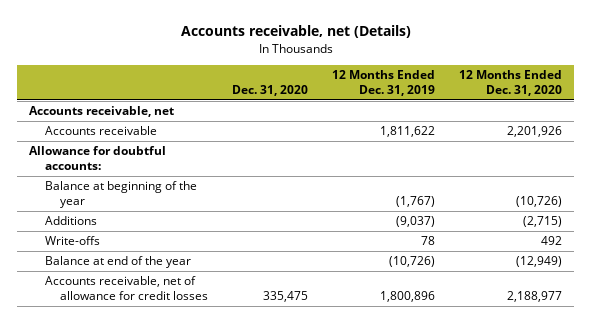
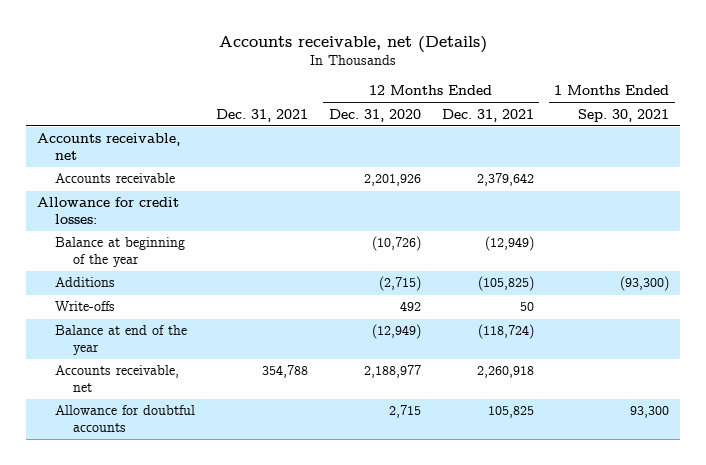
- | Dec. 31, 2020 | 12 Months Ended Dec. 31, 2019 | 12 Months Ended Dec. 31, 2020
+ | Dec. 31, 2021 | 12 Months Ended Dec. 31, 2020 | 12 Months Ended Dec. 31, 2021 | 1 Months Ended Sep. 30, 2021
- Allowance for doubtful accounts:
+ Allowance for credit losses:
- Accounts receivable, net of allowance for credit losses | 335,475 | 1,800,896 | 2,188,977
+ Accounts receivable, net | 354,788 | 2,188,977 | 2,260,918 |
+ Allowance for doubtful accounts | | 2,715 | 105,825 | 93,300

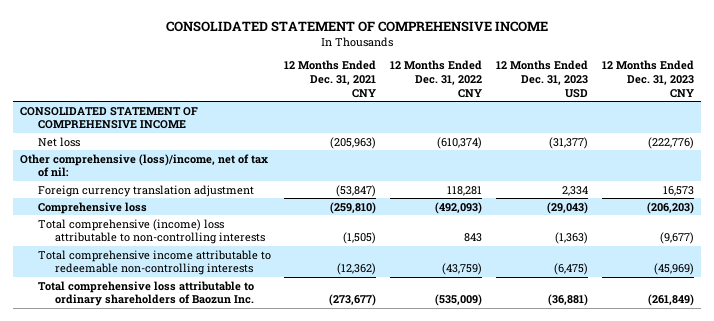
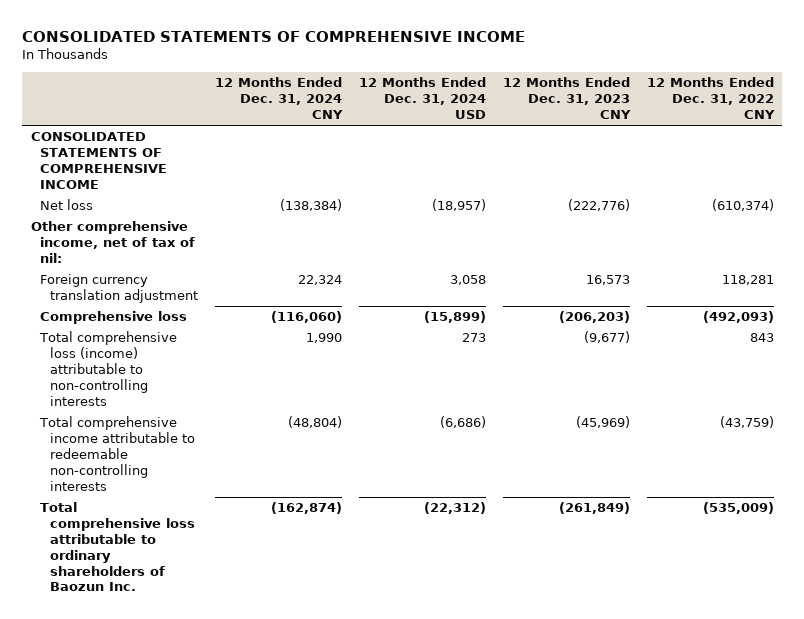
- CONSOLIDATED STATEMENT OF COMPREHENSIVE INCOME
+ CONSOLIDATED STATEMENTS OF COMPREHENSIVE INCOME
- | 12 Months Ended Dec. 31, 2021 CNY | 12 Months Ended Dec. 31, 2022 CNY | 12 Months Ended Dec. 31, 2023 USD | 12 Months Ended Dec. 31, 2023 CNY
+ | 12 Months Ended Dec. 31, 2024 CNY | 12 Months Ended Dec. 31, 2024 USD | 12 Months Ended Dec. 31, 2023 CNY | 12 Months Ended Dec. 31, 2022 CNY
- CONSOLIDATED STATEMENT OF COMPREHENSIVE INCOME
+ CONSOLIDATED STATEMENTS OF COMPREHENSIVE INCOME
- Other comprehensive (loss)/income, net of tax of nil:
+ Other comprehensive income, net of tax of nil:
- Total comprehensive (income) loss attributable to non-controlling interests | (1,505) | 843 | (1,363) | (9,677)
+ Total comprehensive loss (income) attributable to non-controlling interests | 1,990 | 273 | (9,677) | 843

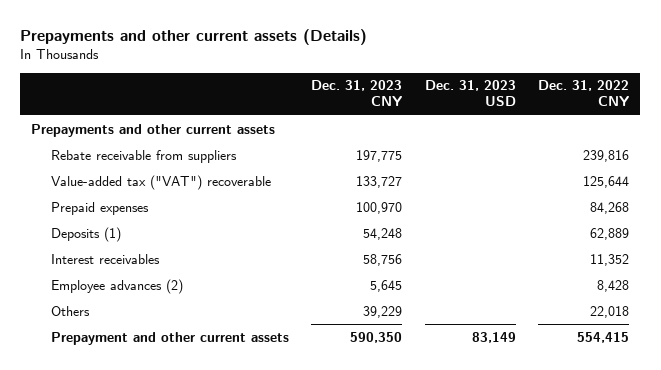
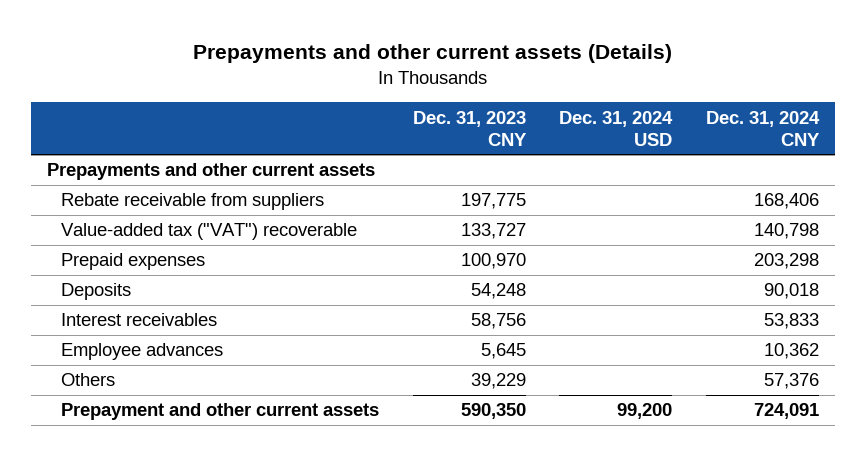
- | Dec. 31, 2023 CNY | Dec. 31, 2023 USD | Dec. 31, 2022 CNY
+ | Dec. 31, 2023 CNY | Dec. 31, 2024 USD | Dec. 31, 2024 CNY
- Deposits (1) | 54,248 | | 62,889
+ Deposits | 54,248 | | 90,018
- Employee advances (2) | 5,645 | | 8,428
+ Employee advances | 5,645 | | 10,362

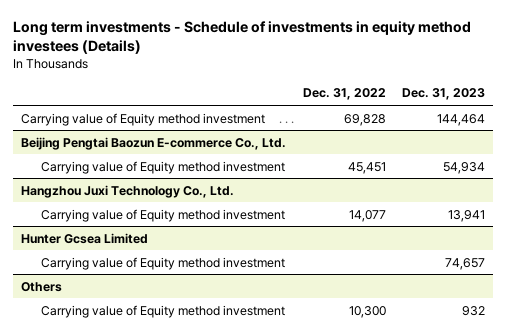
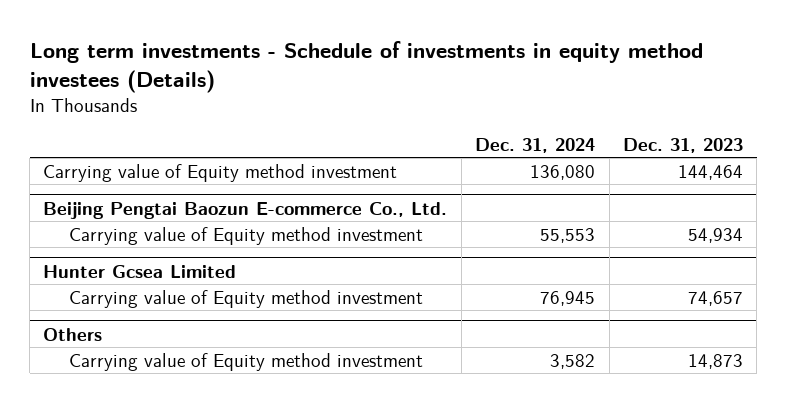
- | Dec. 31, 2022 | Dec. 31, 2023
+ | Dec. 31, 2024 | Dec. 31, 2023
- Hangzhou Juxi Technology Co., Ltd.
- Carrying value of Equity method investment | 14,077 | 13,941
@ Others
- Carrying value of Equity method investment | 10,300 | 932
+ Carrying value of Equity method investment | 3,582 | 14,873

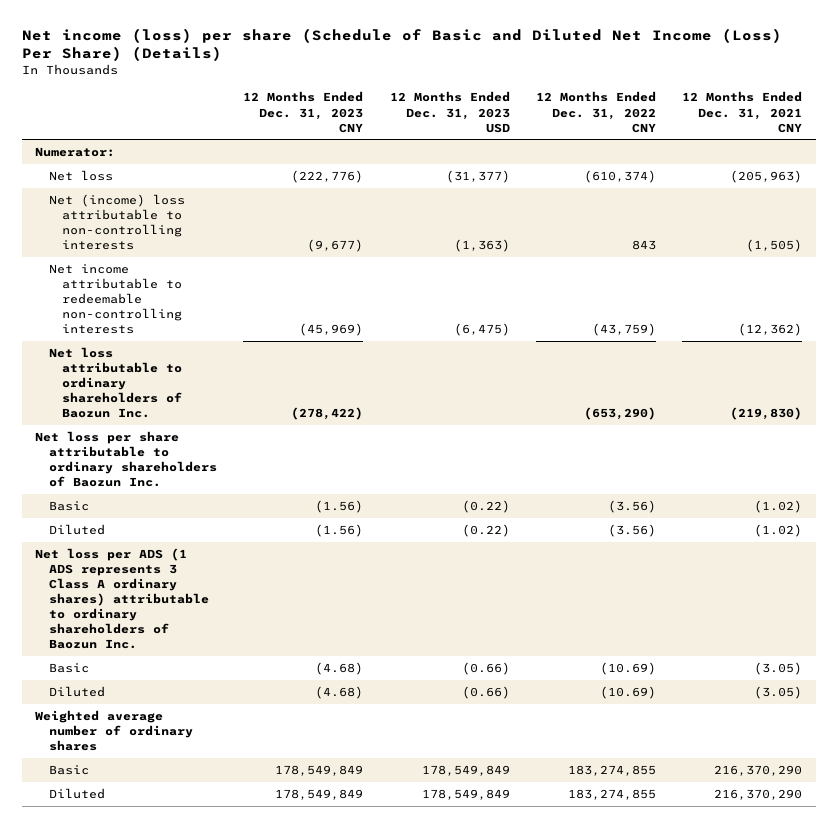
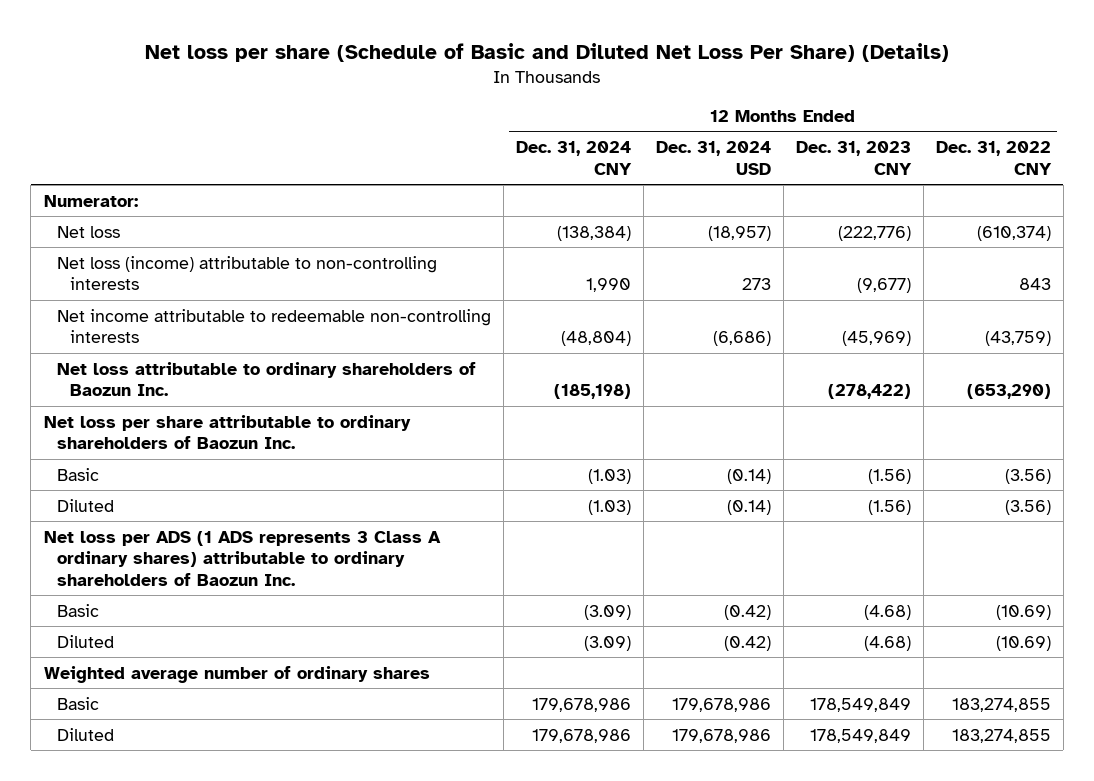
- Net income (loss) per share (Schedule of Basic and Diluted Net Income (Loss) Per Share) (Details)
+ Net loss per share (Schedule of Basic and Diluted Net Loss Per Share) (Details)
- | 12 Months Ended Dec. 31, 2023 CNY | 12 Months Ended Dec. 31, 2023 USD | 12 Months Ended Dec. 31, 2022 CNY | 12 Months Ended Dec. 31, 2021 CNY
+ | 12 Months Ended Dec. 31, 2024 CNY | 12 Months Ended Dec. 31, 2024 USD | 12 Months Ended Dec. 31, 2023 CNY | 12 Months Ended Dec. 31, 2022 CNY
- Net (income) loss attributable to non-controlling interests | (9,677) | (1,363) | 843 | (1,505)
+ Net loss (income) attributable to non-controlling interests | 1,990 | 273 | (9,677) | 843

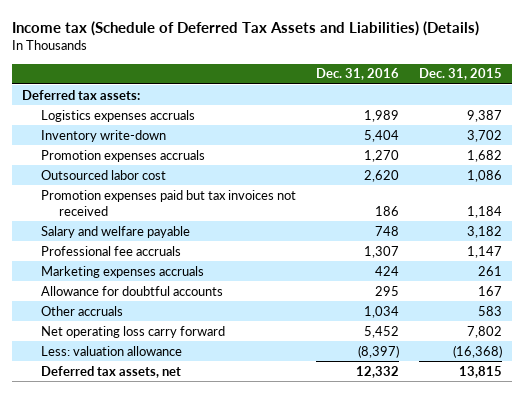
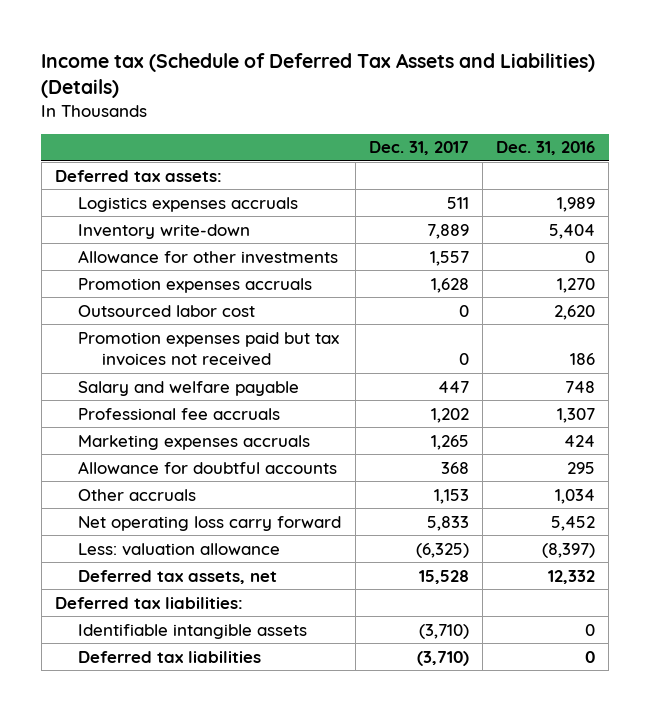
- | Dec. 31, 2016 | Dec. 31, 2015
+ | Dec. 31, 2017 | Dec. 31, 2016
+ Allowance for other investments | 1,557 | 0
+ Deferred tax liabilities:
+ Identifiable intangible assets | (3,710) | 0
+ Deferred tax liabilities | (3,710) | 0

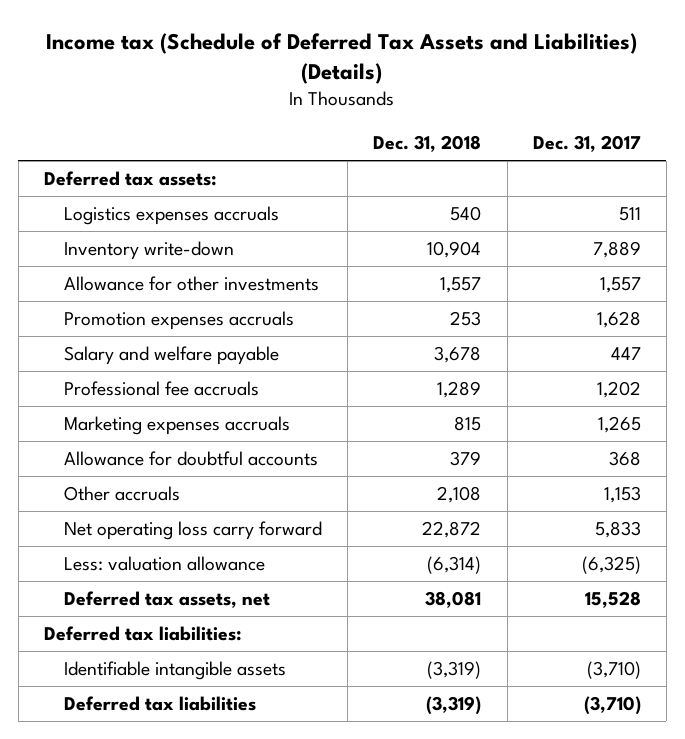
- | Dec. 31, 2017 | Dec. 31, 2016
+ | Dec. 31, 2018 | Dec. 31, 2017
- Outsourced labor cost | 0 | 2,620
- Promotion expenses paid but tax invoices not received | 0 | 186

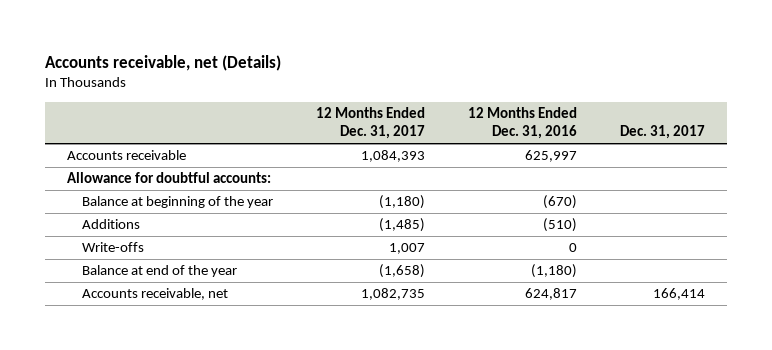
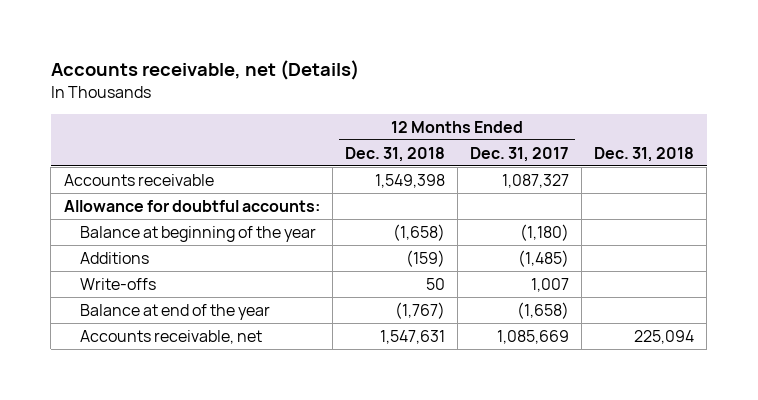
- | 12 Months Ended Dec. 31, 2017 | 12 Months Ended Dec. 31, 2016 | Dec. 31, 2017
+ | 12 Months Ended Dec. 31, 2018 | 12 Months Ended Dec. 31, 2017 | Dec. 31, 2018
- Accounts receivable | 1,084,393 | 625,997 |
+ Accounts receivable | 1,549,398 | 1,087,327 |
- Accounts receivable, net | 1,082,735 | 624,817 | 166,414
+ Accounts receivable, net | 1,547,631 | 1,085,669 | 225,094

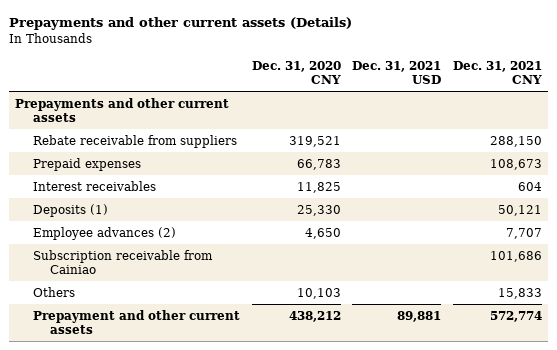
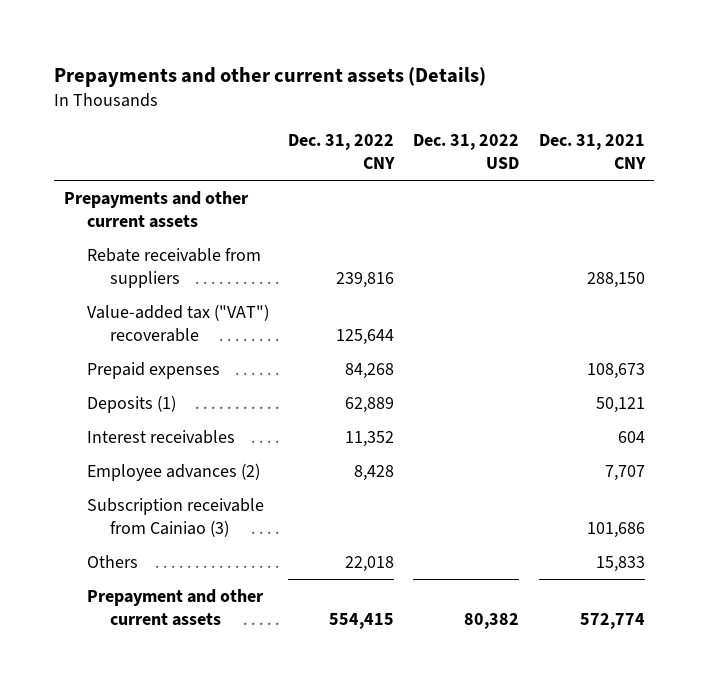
- | Dec. 31, 2020 CNY | Dec. 31, 2021 USD | Dec. 31, 2021 CNY
+ | Dec. 31, 2022 CNY | Dec. 31, 2022 USD | Dec. 31, 2021 CNY
+ Value-added tax ("VAT") recoverable | 125,644 | |
moved down: Interest receivables | 11,352 | | 604
- Subscription receivable from Cainiao | | | 101,686
+ Subscription receivable from Cainiao (3) | | | 101,686

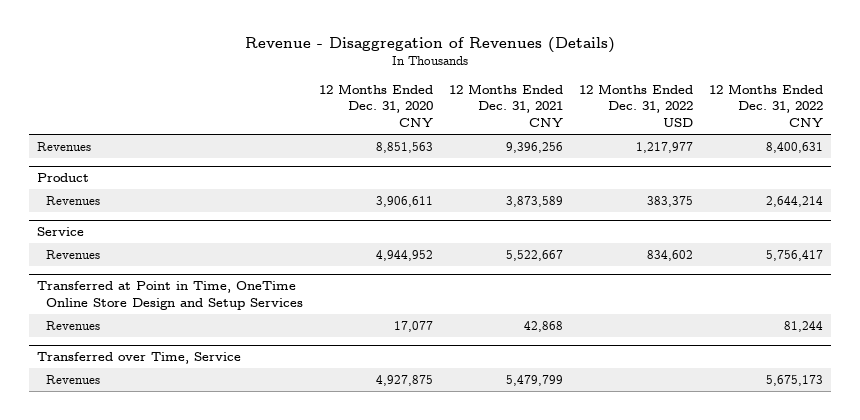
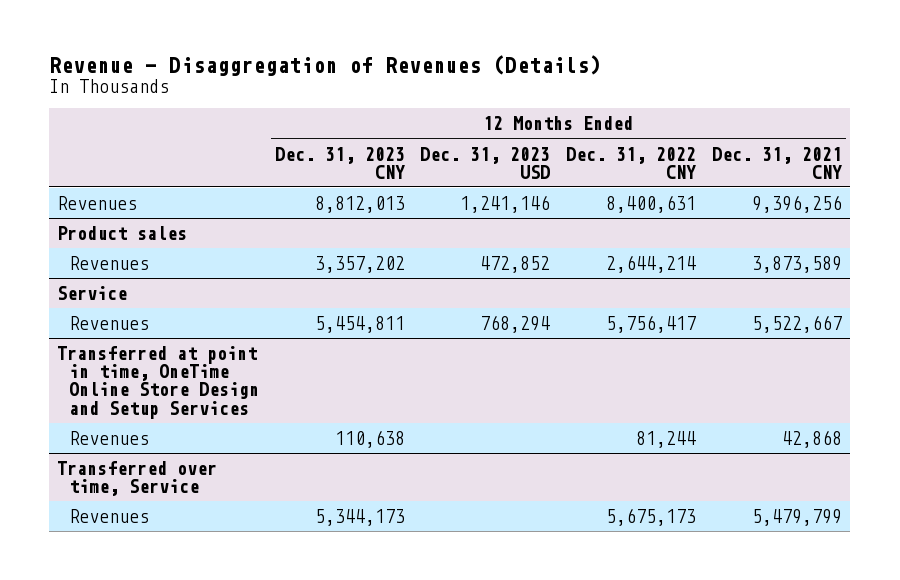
- | 12 Months Ended Dec. 31, 2020 CNY | 12 Months Ended Dec. 31, 2021 CNY | 12 Months Ended Dec. 31, 2022 USD | 12 Months Ended Dec. 31, 2022 CNY
+ | 12 Months Ended Dec. 31, 2023 CNY | 12 Months Ended Dec. 31, 2023 USD | 12 Months Ended Dec. 31, 2022 CNY | 12 Months Ended Dec. 31, 2021 CNY
- Product
+ Product sales
- Transferred at Point in Time, OneTime Online Store Design and Setup Services
+ Transferred at point in time, OneTime Online Store Design and Setup Services
- Transferred over Time, Service
+ Transferred over time, Service

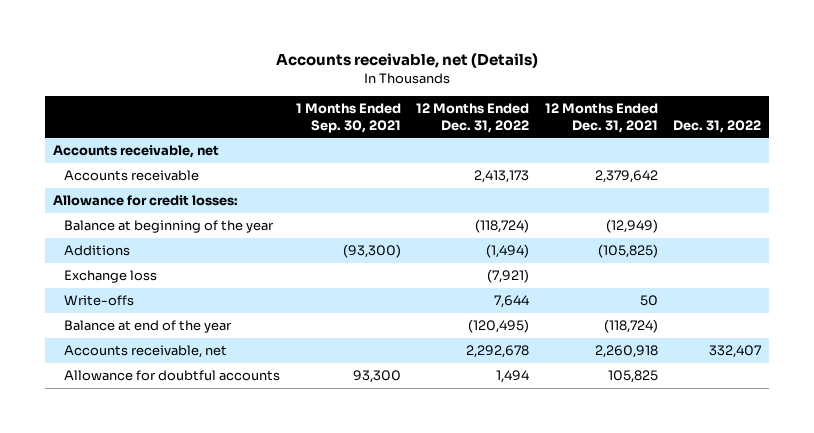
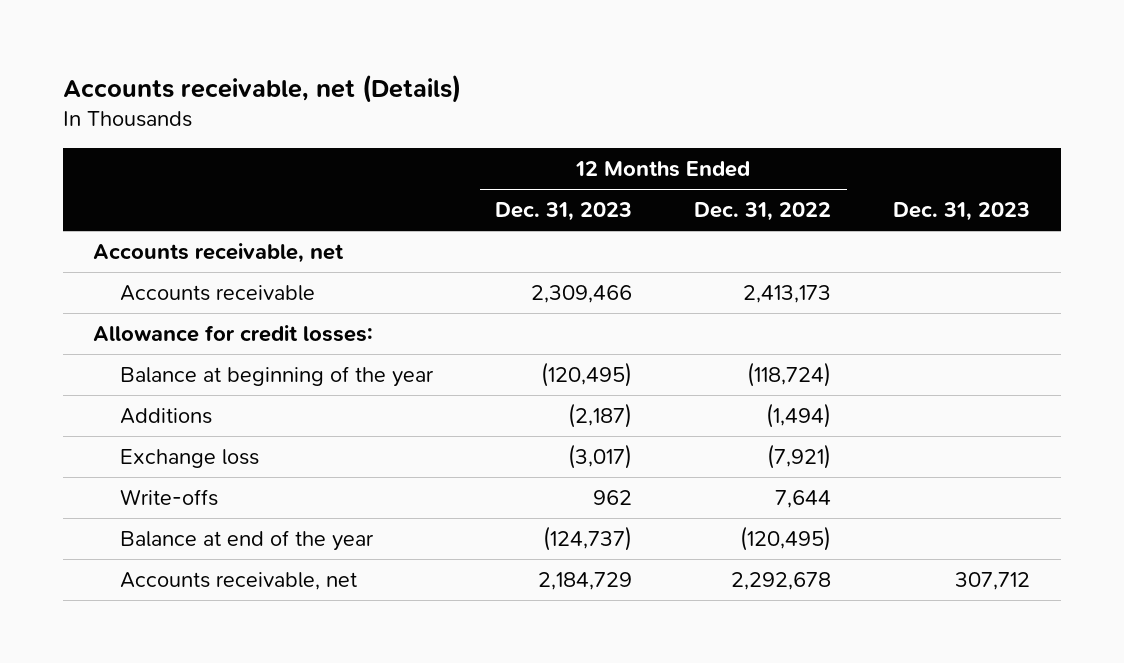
- | 1 Months Ended Sep. 30, 2021 | 12 Months Ended Dec. 31, 2022 | 12 Months Ended Dec. 31, 2021 | Dec. 31, 2022
+ | 12 Months Ended Dec. 31, 2023 | 12 Months Ended Dec. 31, 2022 | Dec. 31, 2023
- Allowance for doubtful accounts | 93,300 | 1,494 | 105,825 |

